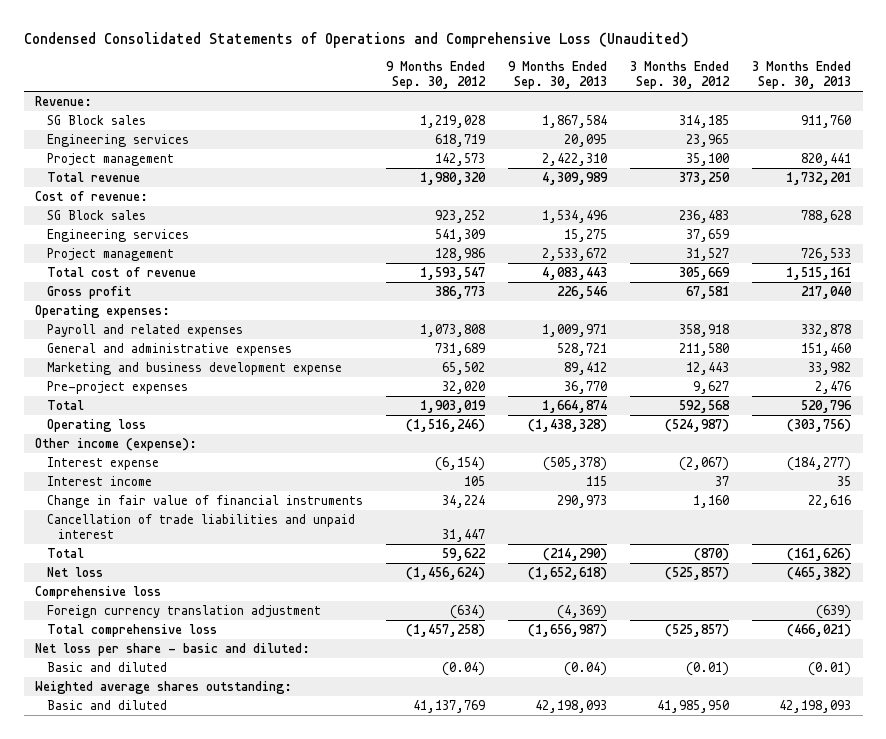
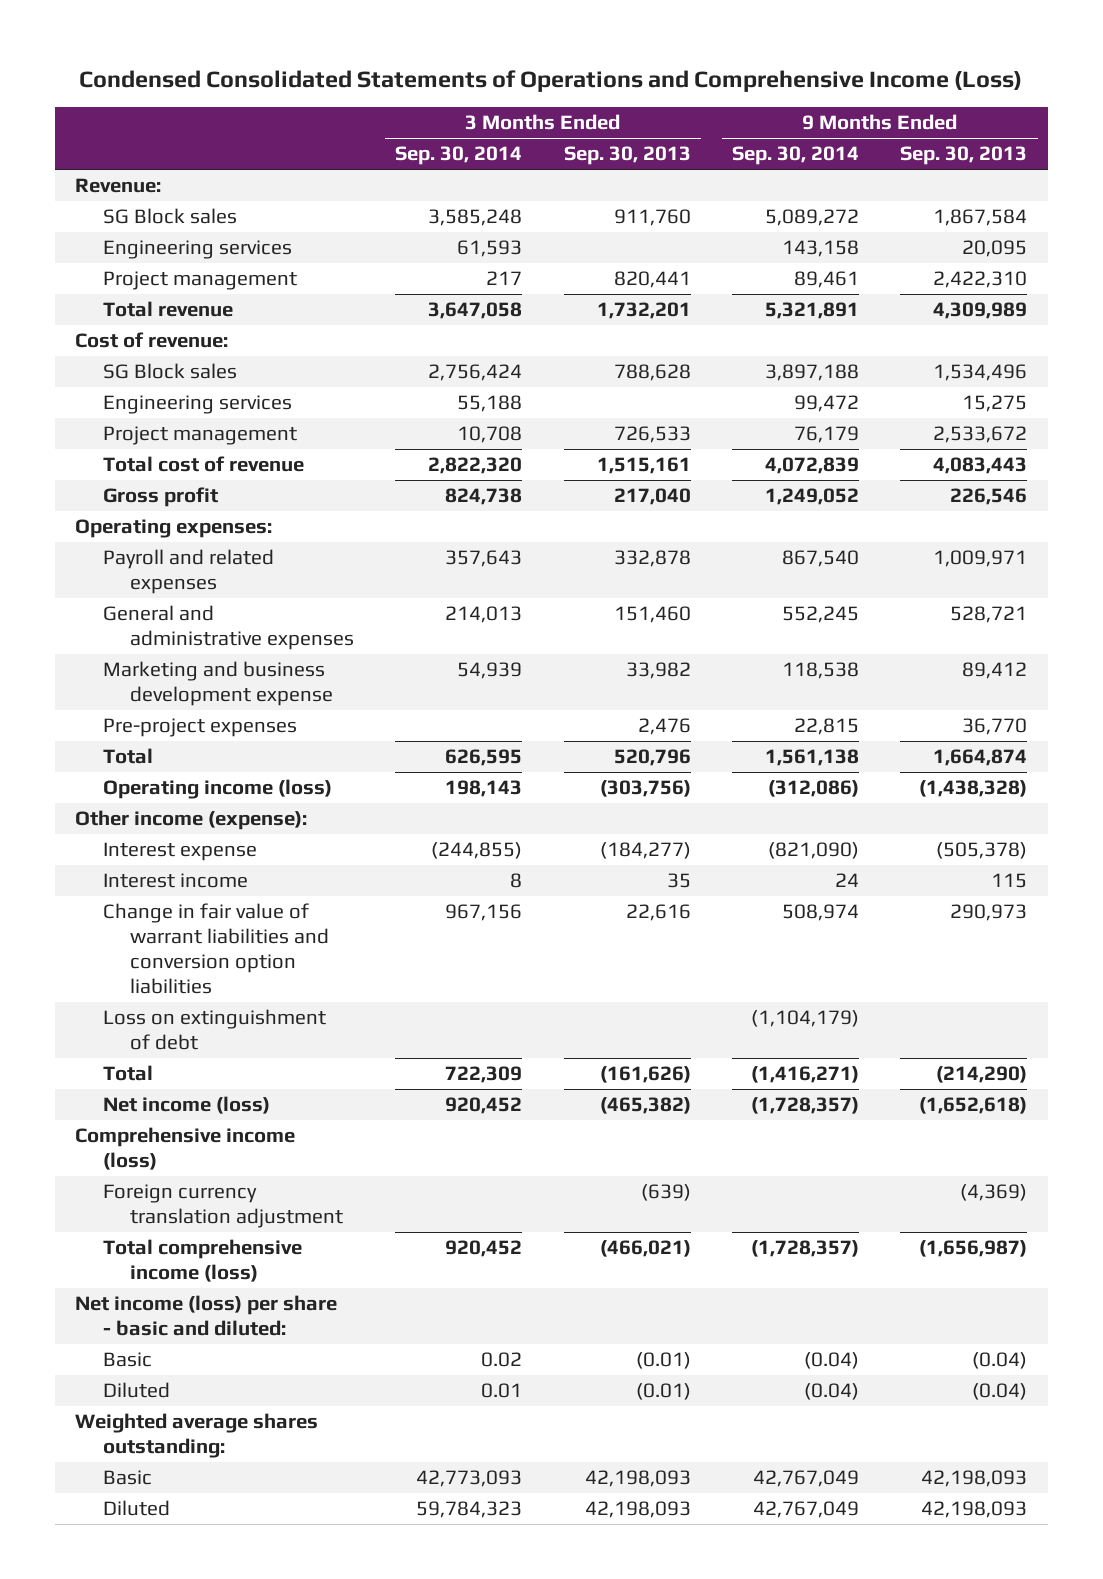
- Condensed Consolidated Statements of Operations and Comprehensive Loss (Unaudited)
+ Condensed Consolidated Statements of Operations and Comprehensive Income (Loss)
- | 9 Months Ended Sep. 30, 2012 | 9 Months Ended Sep. 30, 2013 | 3 Months Ended Sep. 30, 2012 | 3 Months Ended Sep. 30, 2013
+ | 3 Months Ended Sep. 30, 2014 | 3 Months Ended Sep. 30, 2013 | 9 Months Ended Sep. 30, 2014 | 9 Months Ended Sep. 30, 2013
- Operating loss | (1,516,246) | (1,438,328) | (524,987) | (303,756)
+ Operating income (loss) | 198,143 | (303,756) | (312,086) | (1,438,328)
- Change in fair value of financial instruments | 34,224 | 290,973 | 1,160 | 22,616
- Cancellation of trade liabilities and unpaid interest | 31,447 | | |
+ Change in fair value of warrant liabilities and conversion option liabilities | 967,156 | 22,616 | 508,974 | 290,973
+ Loss on extinguishment of debt | | | (1,104,179) |
- Net loss | (1,456,624) | (1,652,618) | (525,857) | (465,382)
- Comprehensive loss
+ Net income (loss) | 920,452 | (465,382) | (1,728,357) | (1,652,618)
+ Comprehensive income (loss)
- Total comprehensive loss | (1,457,258) | (1,656,987) | (525,857) | (466,021)
- Net loss per share - basic and diluted:
- Basic and diluted | (0.04) | (0.04) | (0.01) | (0.01)
+ Total comprehensive income (loss) | 920,452 | (466,021) | (1,728,357) | (1,656,987)
+ Net income (loss) per share - basic and diluted:
+ Basic | 0.02 | (0.01) | (0.04) | (0.04)
+ Diluted | 0.01 | (0.01) | (0.04) | (0.04)
- Basic and diluted | 41,137,769 | 42,198,093 | 41,985,950 | 42,198,093
+ Basic | 42,773,093 | 42,198,093 | 42,767,049 | 42,198,093
+ Diluted | 59,784,323 | 42,198,093 | 42,767,049 | 42,198,093

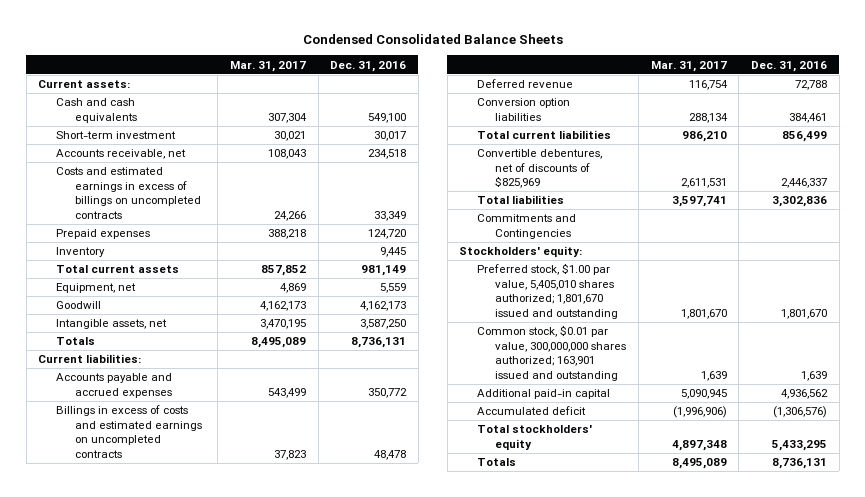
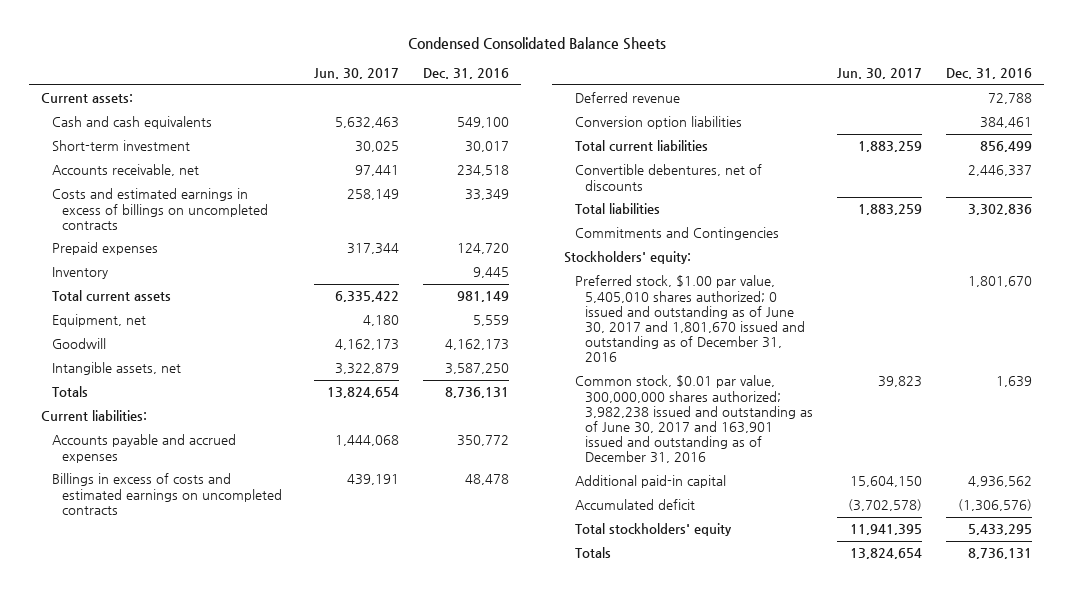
- | Mar. 31, 2017 | Dec. 31, 2016
+ | Jun. 30, 2017 | Dec. 31, 2016
- Convertible debentures, net of discounts of $825,969 | 2,611,531 | 2,446,337
+ Convertible debentures, net of discounts | | 2,446,337
- Preferred stock, $1.00 par value, 5,405,010 shares authorized; 1,801,670 issued and outstanding | 1,801,670 | 1,801,670
- Common stock, $0.01 par value, 300,000,000 shares authorized; 163,901 issued and outstanding | 1,639 | 1,639
+ Preferred stock, $1.00 par value, 5,405,010 shares authorized; 0 issued and outstanding as of June 30, 2017 and 1,801,670 issued and outstanding as of December 31, 2016 | | 1,801,670
+ Common stock, $0.01 par value, 300,000,000 shares authorized; 3,982,238 issued and outstanding as of June 30, 2017 and 163,901 issued and outstanding as of December 31, 2016 | 39,823 | 1,639

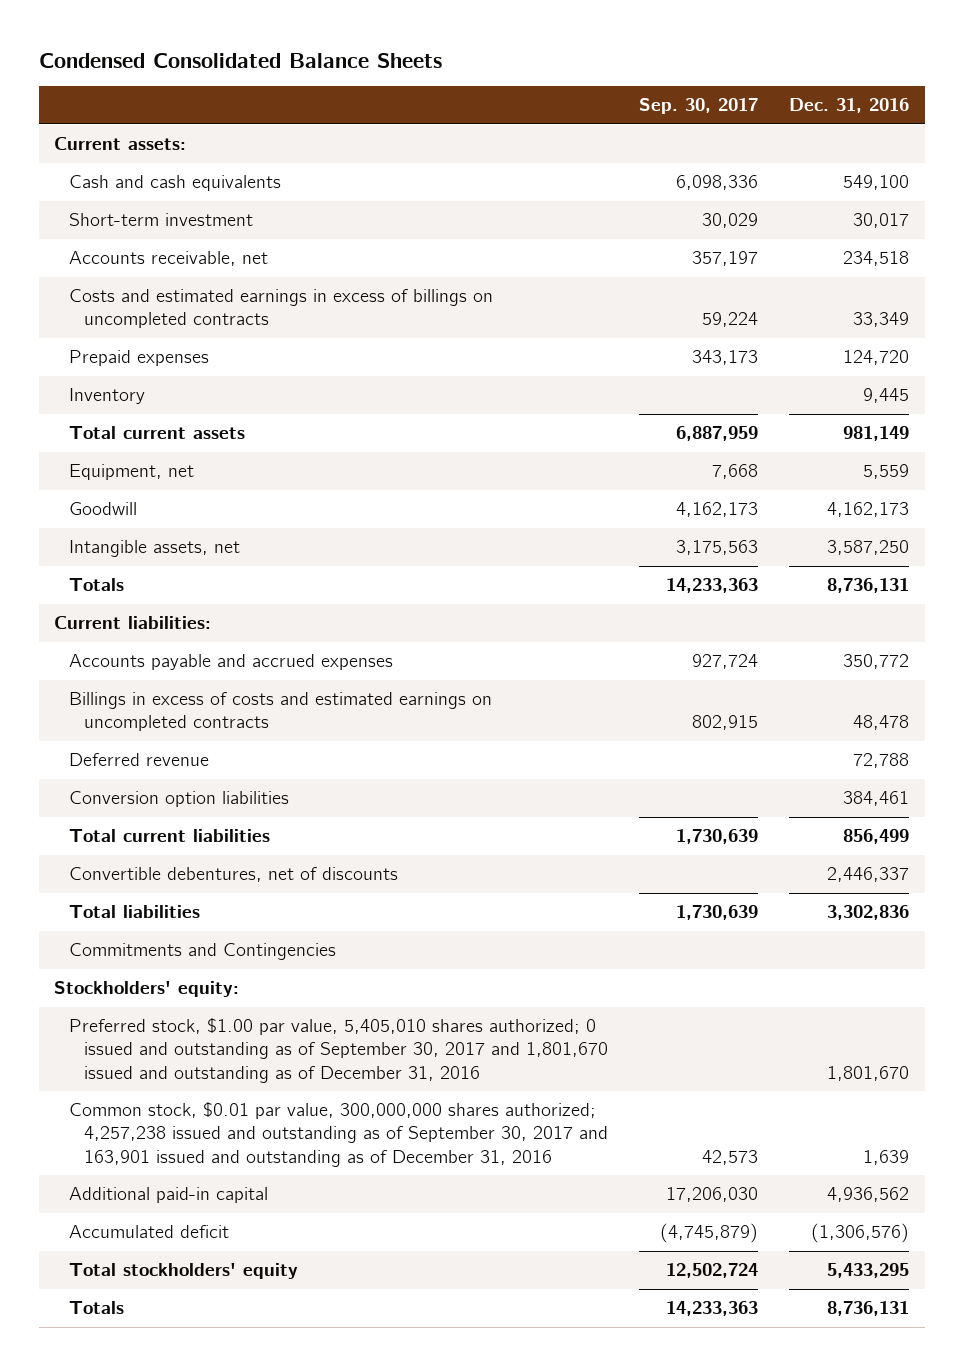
- | Jun. 30, 2017 | Dec. 31, 2016
+ | Sep. 30, 2017 | Dec. 31, 2016
- Preferred stock, $1.00 par value, 5,405,010 shares authorized; 0 issued and outstanding as of June 30, 2017 and 1,801,670 issued and outstanding as of December 31, 2016 | | 1,801,670
- Common stock, $0.01 par value, 300,000,000 shares authorized; 3,982,238 issued and outstanding as of June 30, 2017 and 163,901 issued and outstanding as of December 31, 2016 | 39,823 | 1,639
+ Preferred stock, $1.00 par value, 5,405,010 shares authorized; 0 issued and outstanding as of September 30, 2017 and 1,801,670 issued and outstanding as of December 31, 2016 | | 1,801,670
+ Common stock, $0.01 par value, 300,000,000 shares authorized; 4,257,238 issued and outstanding as of September 30, 2017 and 163,901 issued and outstanding as of December 31, 2016 | 42,573 | 1,639

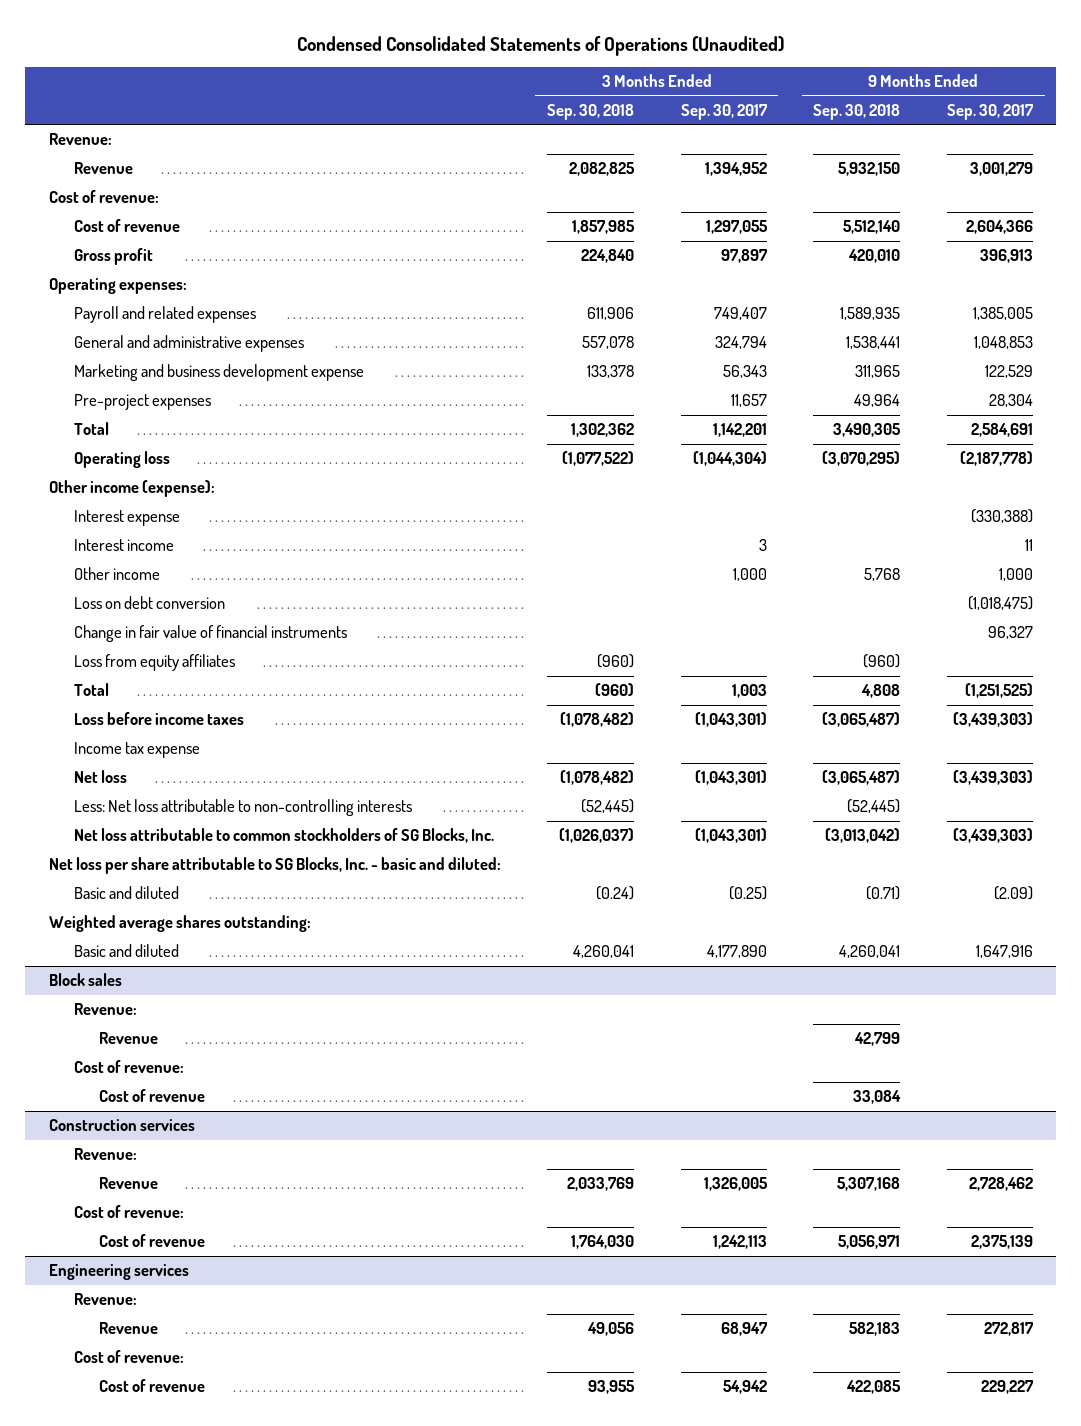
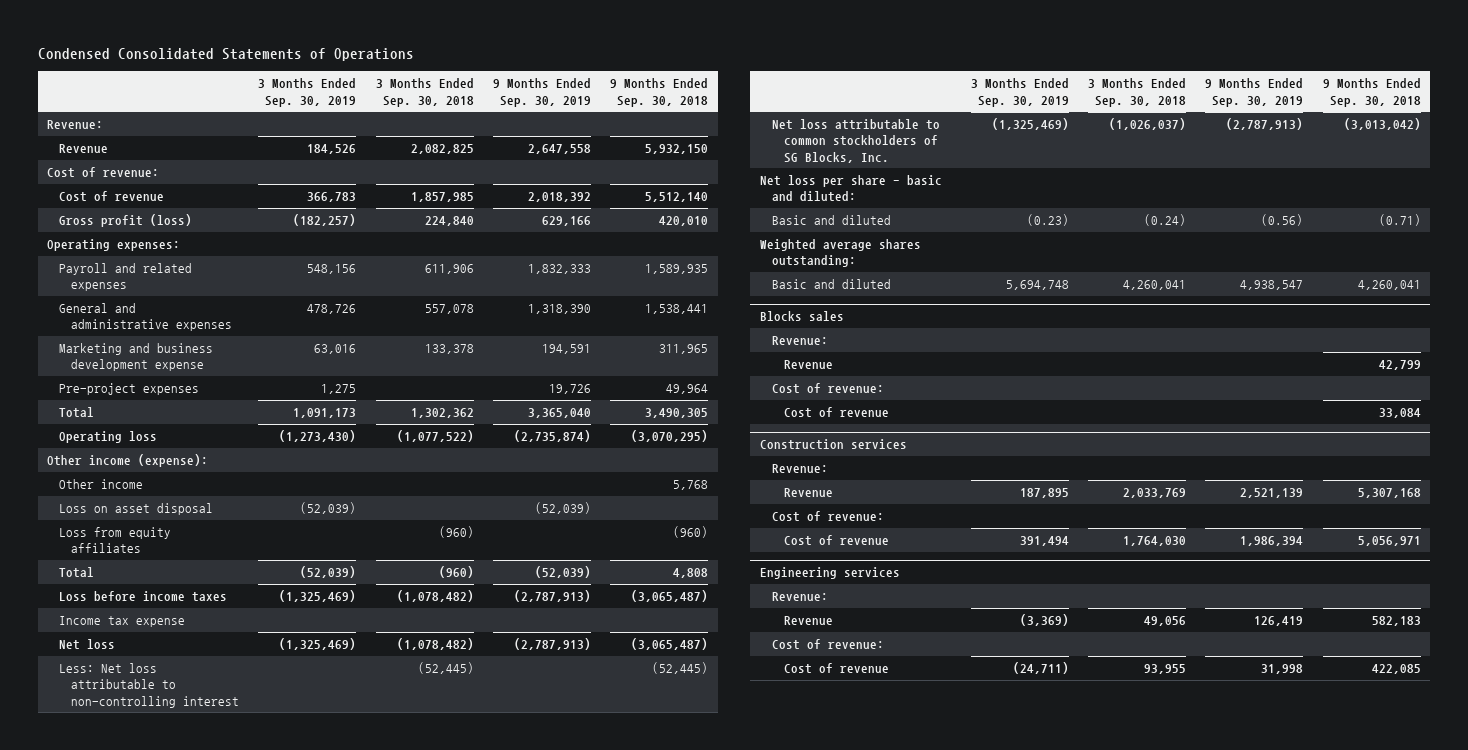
- Condensed Consolidated Statements of Operations (Unaudited)
+ Condensed Consolidated Statements of Operations
- | 3 Months Ended Sep. 30, 2018 | 3 Months Ended Sep. 30, 2017 | 9 Months Ended Sep. 30, 2018 | 9 Months Ended Sep. 30, 2017
+ | 3 Months Ended Sep. 30, 2019 | 3 Months Ended Sep. 30, 2018 | 9 Months Ended Sep. 30, 2019 | 9 Months Ended Sep. 30, 2018
- Gross profit | 224,840 | 97,897 | 420,010 | 396,913
+ Gross profit (loss) | (182,257) | 224,840 | 629,166 | 420,010
- Interest expense | | | | (330,388)
- Interest income | | 3 | | 11
- Loss on debt conversion | | | | (1,018,475)
- Change in fair value of financial instruments | | | | 96,327
+ Loss on asset disposal | (52,039) | | (52,039) |
- Less: Net loss attributable to non-controlling interests | (52,445) | | (52,445) |
+ Less: Net loss attributable to non-controlling interest | | (52,445) | | (52,445)
- Net loss per share attributable to SG Blocks, Inc. - basic and diluted:
+ Net loss per share - basic and diluted:
- Block sales
+ Blocks sales

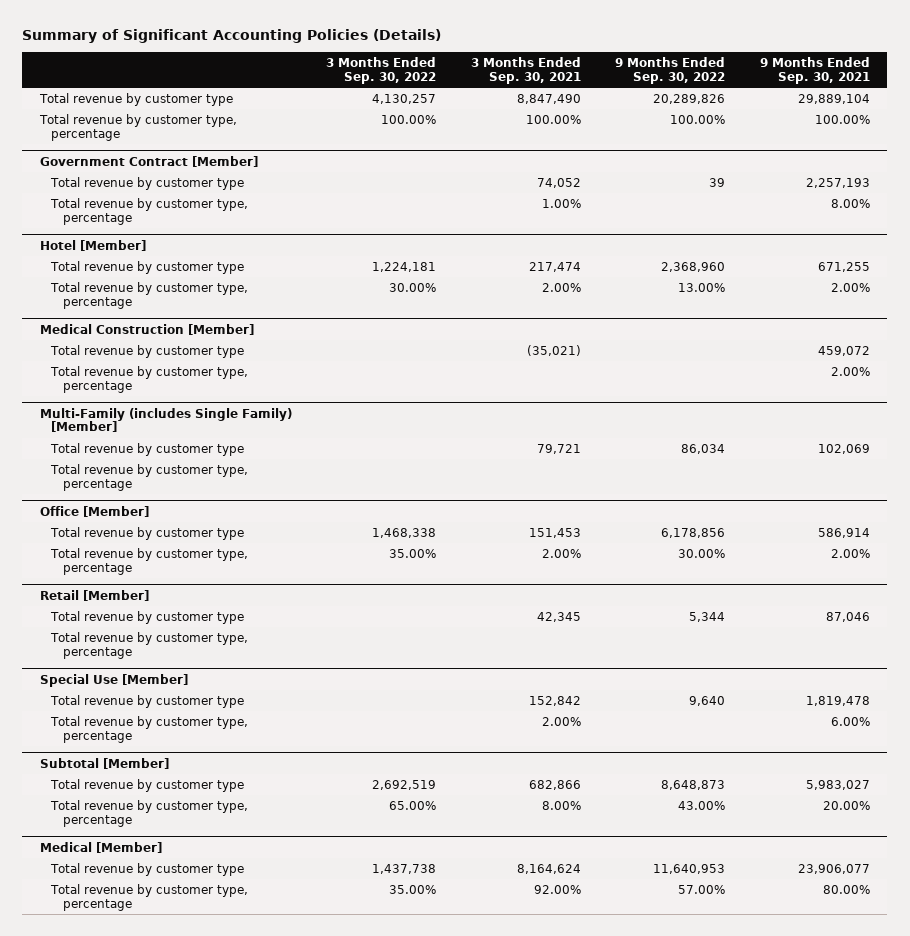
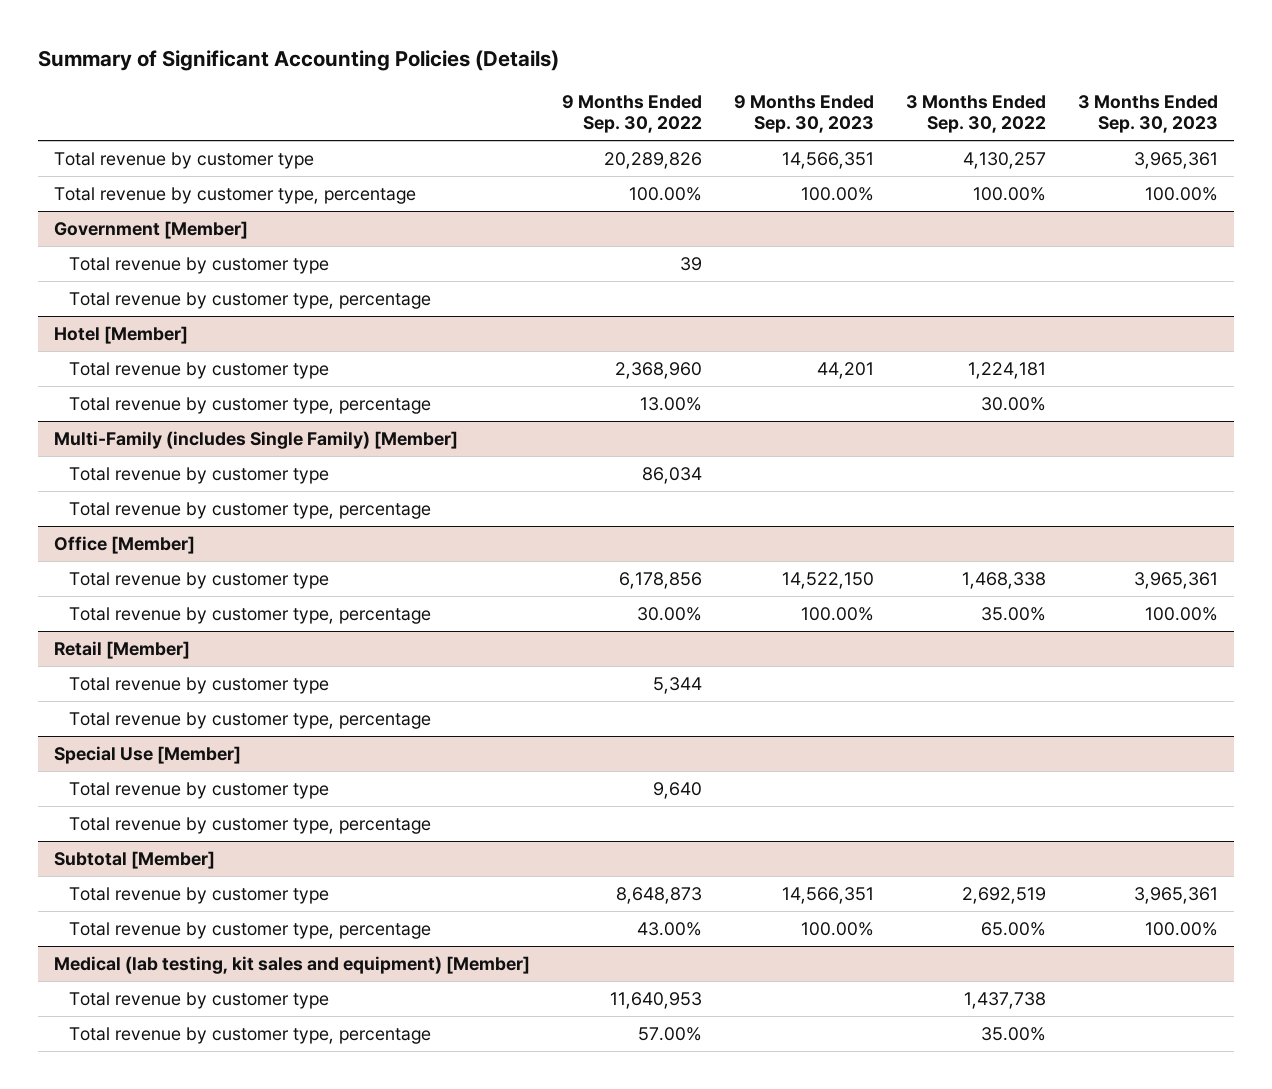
- | 3 Months Ended Sep. 30, 2022 | 3 Months Ended Sep. 30, 2021 | 9 Months Ended Sep. 30, 2022 | 9 Months Ended Sep. 30, 2021
+ | 9 Months Ended Sep. 30, 2022 | 9 Months Ended Sep. 30, 2023 | 3 Months Ended Sep. 30, 2022 | 3 Months Ended Sep. 30, 2023
- Government Contract [Member]
+ Government [Member]
- Medical Construction [Member]
- Total revenue by customer type | | (35,021) | | 459,072
- Total revenue by customer type, percentage | | | | 2.00%
- Medical [Member]
+ Medical (lab testing, kit sales and equipment) [Member]

